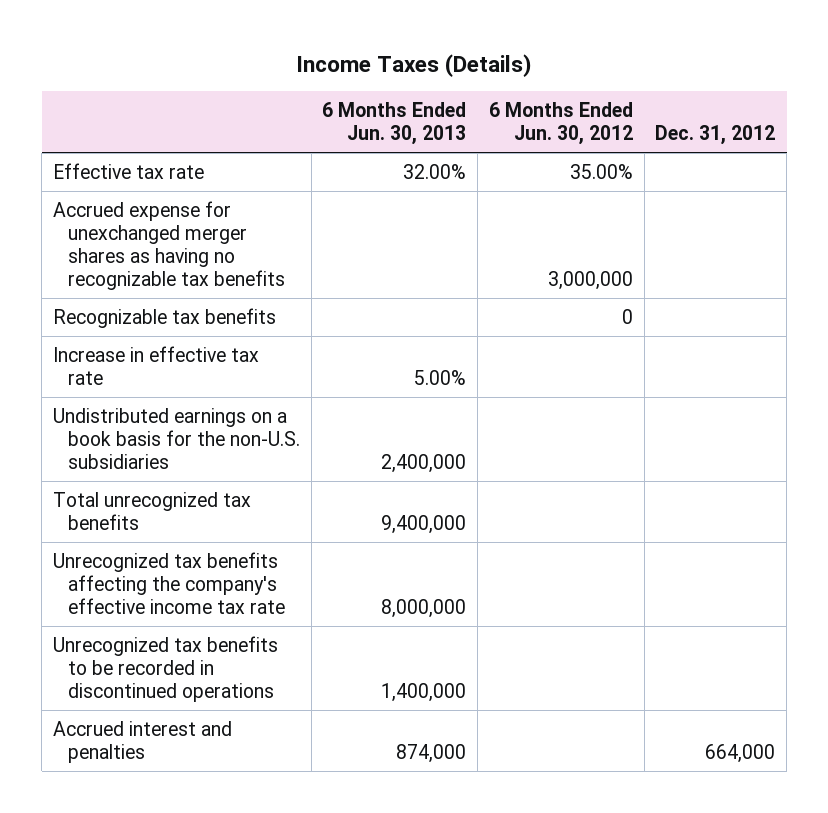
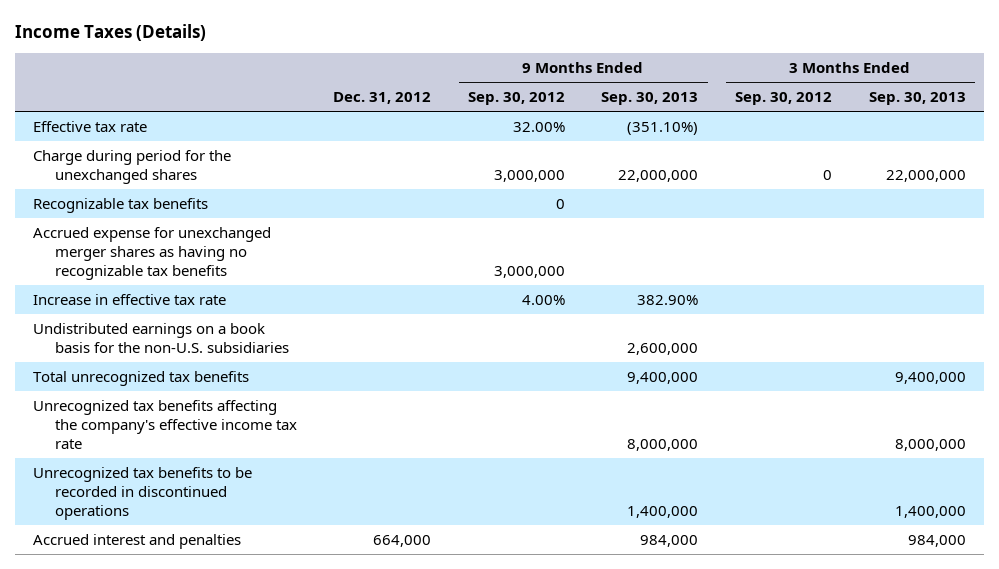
- | 6 Months Ended Jun. 30, 2013 | 6 Months Ended Jun. 30, 2012 | Dec. 31, 2012
+ | Dec. 31, 2012 | 9 Months Ended Sep. 30, 2012 | 9 Months Ended Sep. 30, 2013 | 3 Months Ended Sep. 30, 2012 | 3 Months Ended Sep. 30, 2013
+ Charge during period for the unexchanged shares | | 3,000,000 | 22,000,000 | 0 | 22,000,000
moved down: Accrued expense for unexchanged merger shares as having no recognizable tax benefits | | 3,000,000 | | |

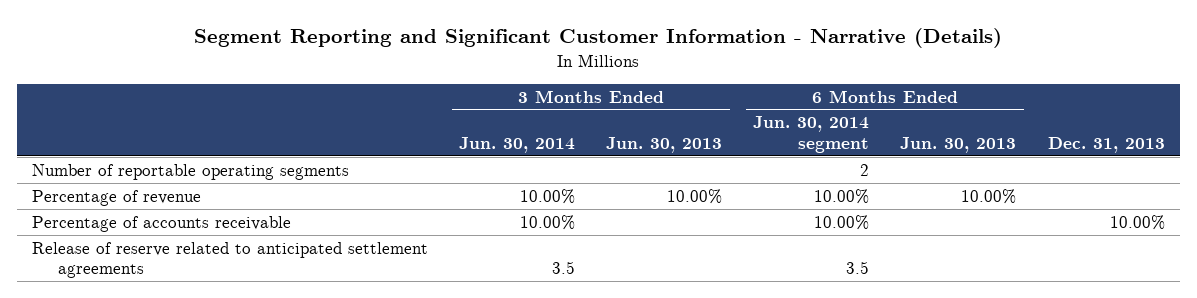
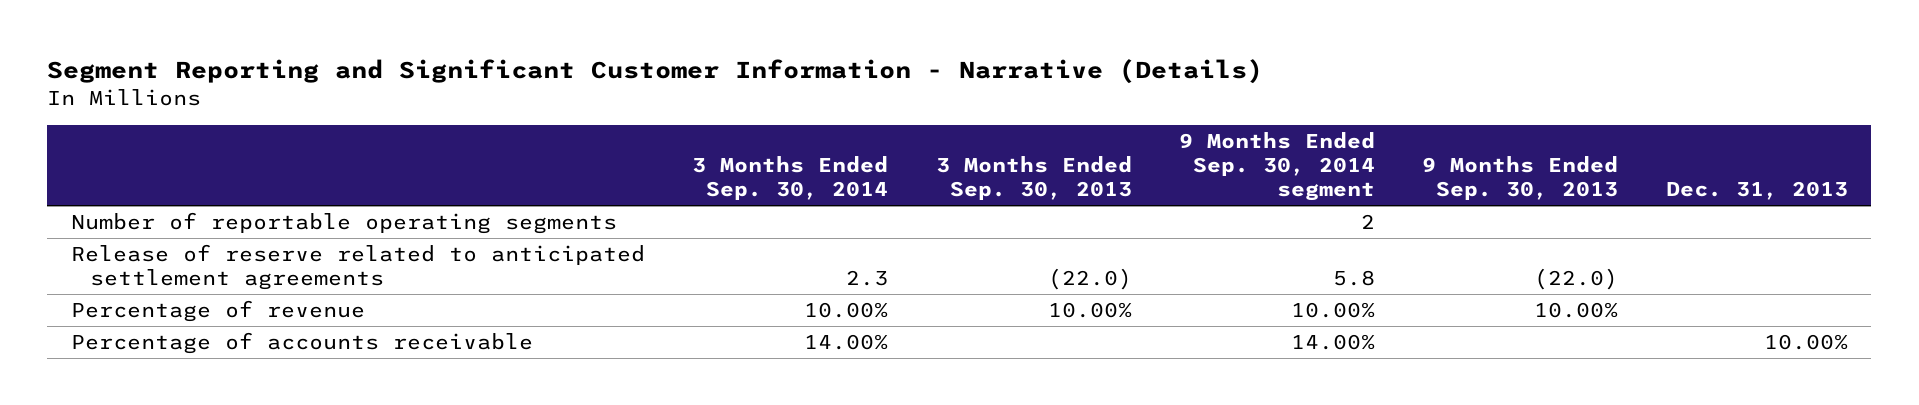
- | 3 Months Ended Jun. 30, 2014 | 3 Months Ended Jun. 30, 2013 | 6 Months Ended Jun. 30, 2014 segment | 6 Months Ended Jun. 30, 2013 | Dec. 31, 2013
+ | 3 Months Ended Sep. 30, 2014 | 3 Months Ended Sep. 30, 2013 | 9 Months Ended Sep. 30, 2014 segment | 9 Months Ended Sep. 30, 2013 | Dec. 31, 2013
moved up: Release of reserve related to anticipated settlement agreements | 2.3 | (22.0) | 5.8 | (22.0) |

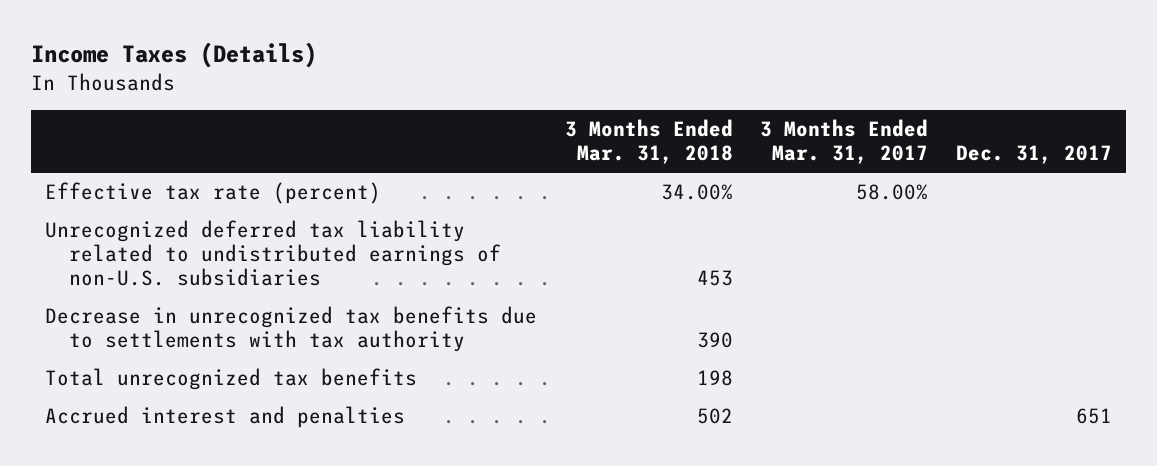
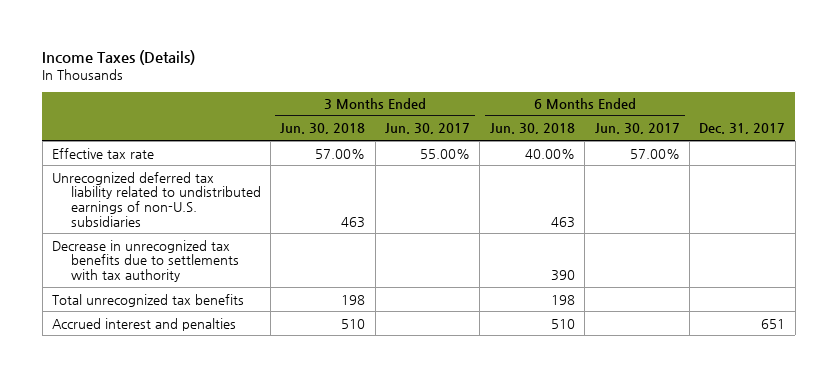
- | 3 Months Ended Mar. 31, 2018 | 3 Months Ended Mar. 31, 2017 | Dec. 31, 2017
+ | 3 Months Ended Jun. 30, 2018 | 3 Months Ended Jun. 30, 2017 | 6 Months Ended Jun. 30, 2018 | 6 Months Ended Jun. 30, 2017 | Dec. 31, 2017
- Effective tax rate (percent) | 34.00% | 58.00% |
+ Effective tax rate | 57.00% | 55.00% | 40.00% | 57.00% |

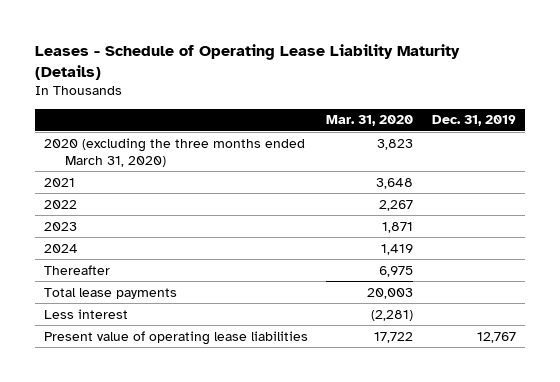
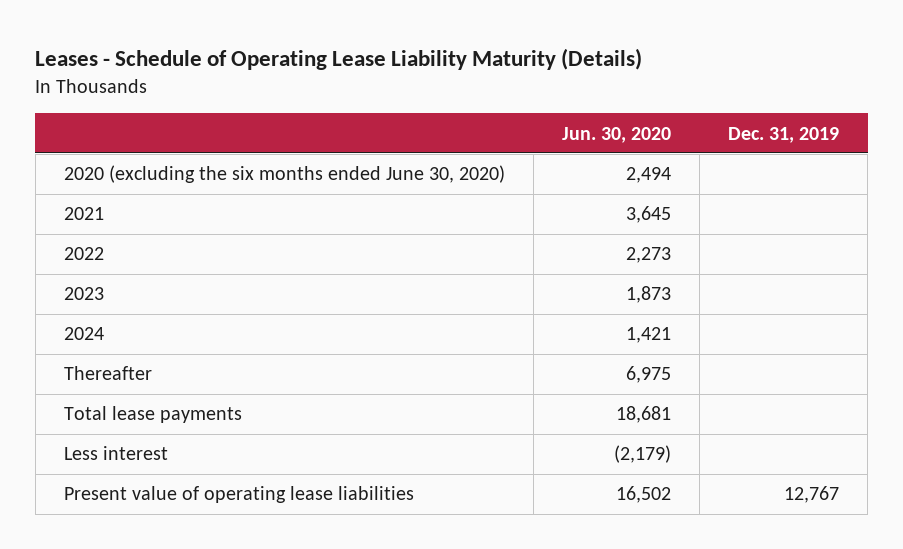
- | Mar. 31, 2020 | Dec. 31, 2019
+ | Jun. 30, 2020 | Dec. 31, 2019
- 2020 (excluding the three months ended March 31, 2020) | 3,823 |
+ 2020 (excluding the six months ended June 30, 2020) | 2,494 |

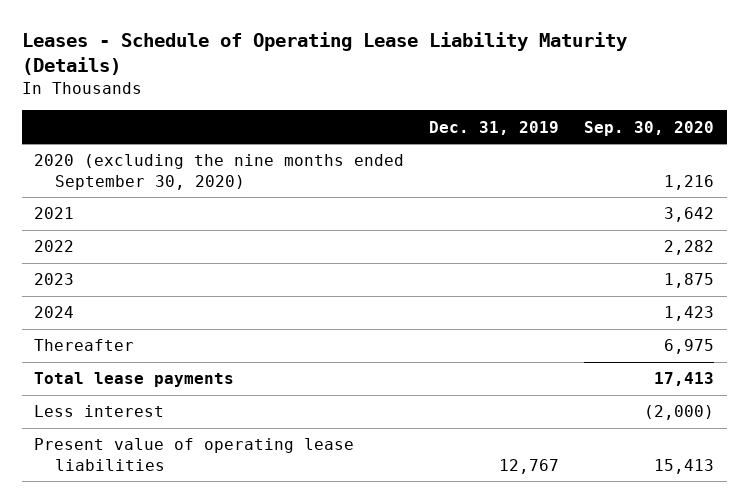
- | Jun. 30, 2020 | Dec. 31, 2019
+ | Dec. 31, 2019 | Sep. 30, 2020
- 2020 (excluding the six months ended June 30, 2020) | 2,494 |
+ 2020 (excluding the nine months ended September 30, 2020) | | 1,216

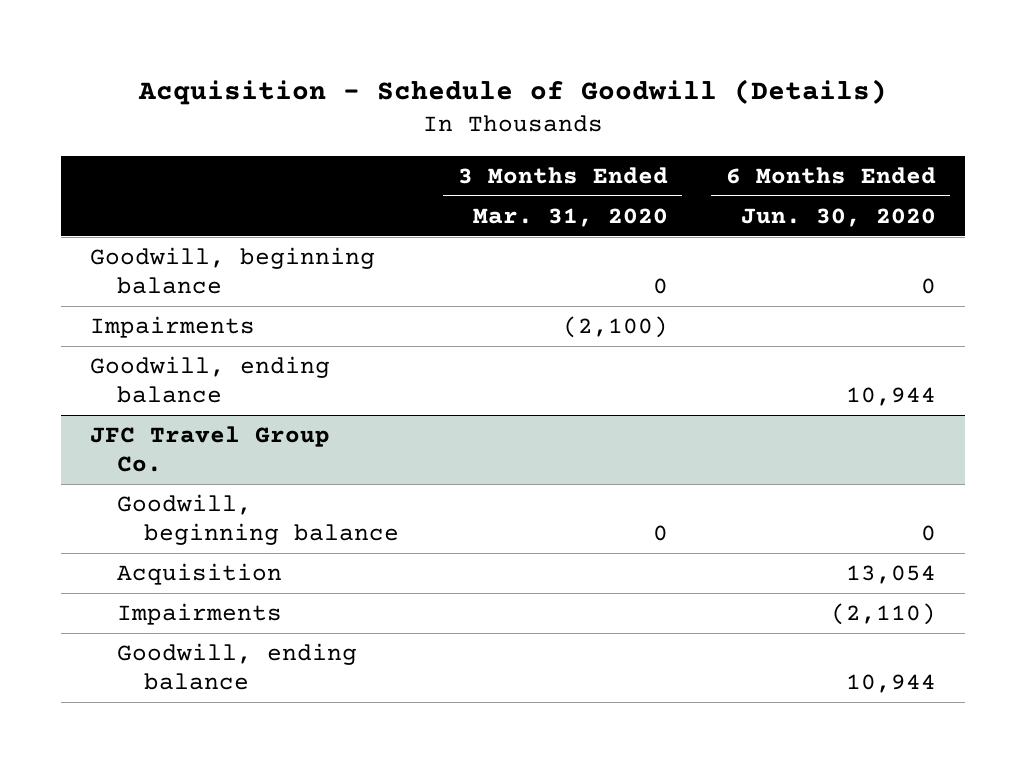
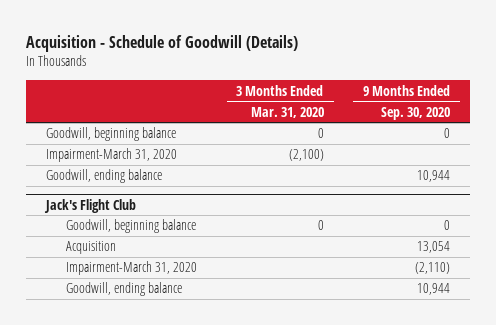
- | 3 Months Ended Mar. 31, 2020 | 6 Months Ended Jun. 30, 2020
+ | 3 Months Ended Mar. 31, 2020 | 9 Months Ended Sep. 30, 2020
- Impairments | (2,100) |
+ Impairment-March 31, 2020 | (2,100) |
- JFC Travel Group Co.
+ Jack's Flight Club
- Impairments | | (2,110)
+ Impairment-March 31, 2020 | | (2,110)

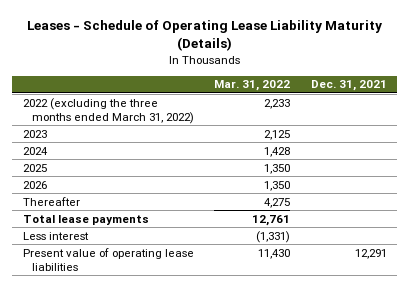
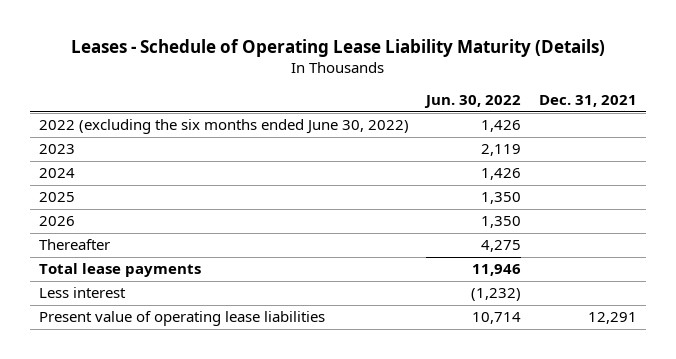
- | Mar. 31, 2022 | Dec. 31, 2021
+ | Jun. 30, 2022 | Dec. 31, 2021
- 2022 (excluding the three months ended March 31, 2022) | 2,233 |
+ 2022 (excluding the six months ended June 30, 2022) | 1,426 |

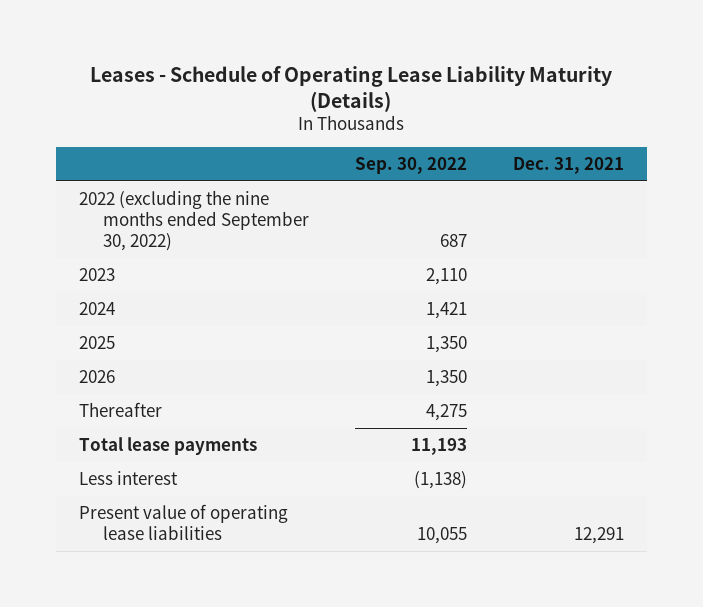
- | Jun. 30, 2022 | Dec. 31, 2021
+ | Sep. 30, 2022 | Dec. 31, 2021
- 2022 (excluding the six months ended June 30, 2022) | 1,426 |
+ 2022 (excluding the nine months ended September 30, 2022) | 687 |

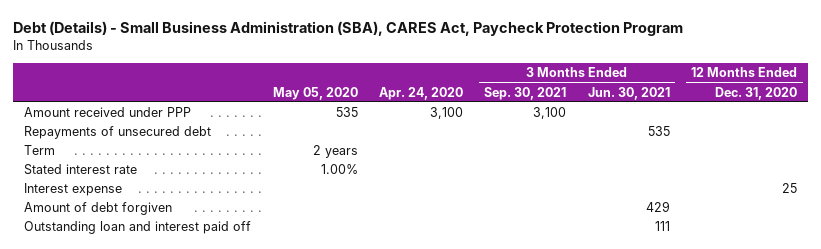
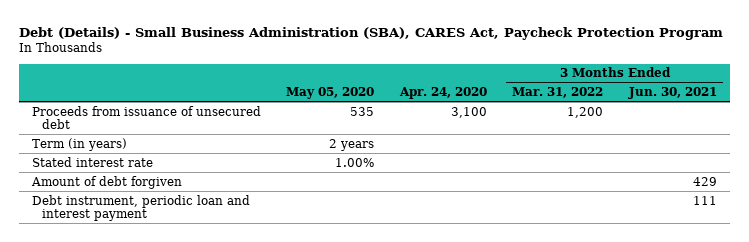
- | May 05, 2020 | Apr. 24, 2020 | 3 Months Ended Sep. 30, 2021 | 3 Months Ended Jun. 30, 2021 | 12 Months Ended Dec. 31, 2020
+ | May 05, 2020 | Apr. 24, 2020 | 3 Months Ended Mar. 31, 2022 | 3 Months Ended Jun. 30, 2021
- Amount received under PPP | 535 | 3,100 | 3,100 | |
- Repayments of unsecured debt | | | | 535 |
- Term | 2 years | | | |
+ Proceeds from issuance of unsecured debt | 535 | 3,100 | 1,200 |
+ Term (in years) | 2 years | | |
- Interest expense | | | | | 25
- Outstanding loan and interest paid off | | | | 111 |
+ Debt instrument, periodic loan and interest payment | | | | 111

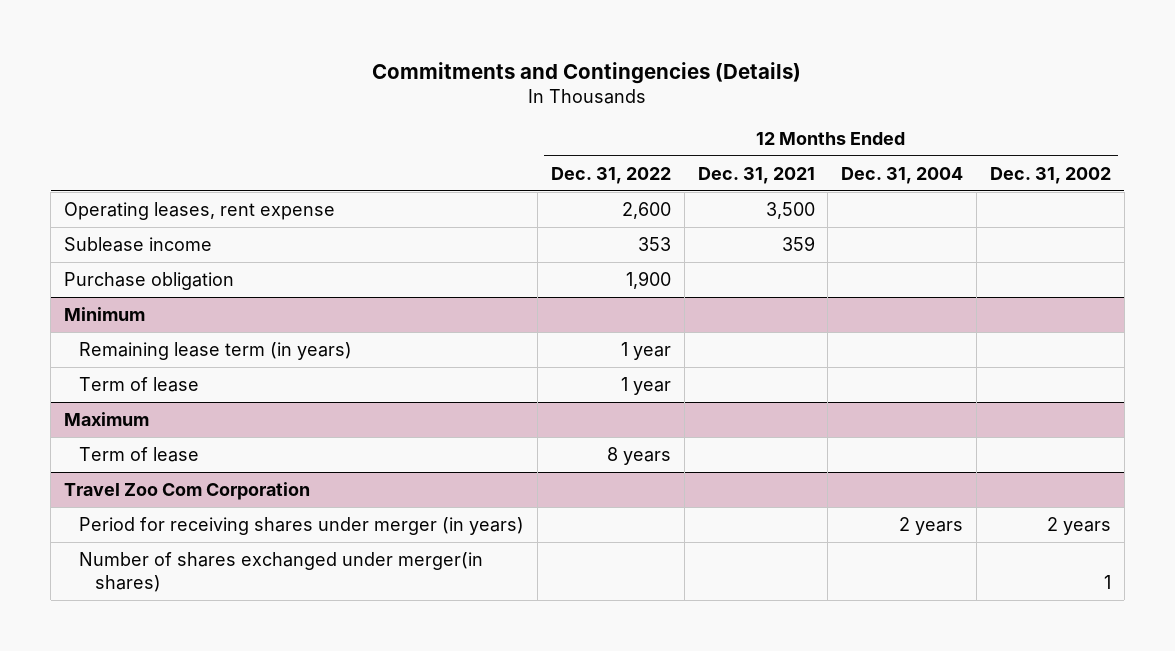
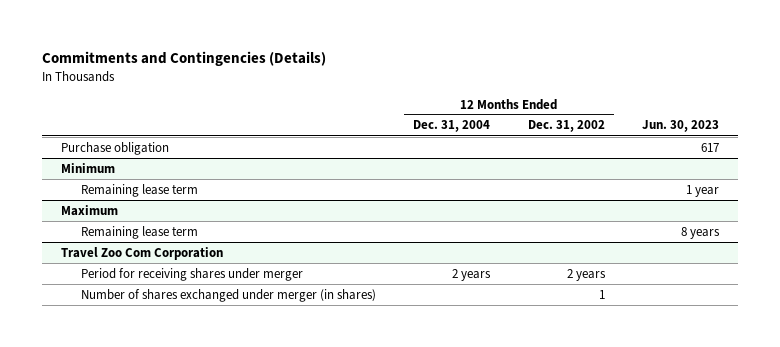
- | 12 Months Ended Dec. 31, 2022 | 12 Months Ended Dec. 31, 2021 | 12 Months Ended Dec. 31, 2004 | 12 Months Ended Dec. 31, 2002
+ | 12 Months Ended Dec. 31, 2004 | 12 Months Ended Dec. 31, 2002 | Jun. 30, 2023
- Operating leases, rent expense | 2,600 | 3,500 | |
- Sublease income | 353 | 359 | |
@ Minimum
- Remaining lease term (in years) | 1 year | | |
- Term of lease | 1 year | | |
+ Remaining lease term | | | 1 year
@ Maximum
- Term of lease | 8 years | | |
+ Remaining lease term | | | 8 years
@ Travel Zoo Com Corporation
- Period for receiving shares under merger (in years) | | | 2 years | 2 years
- Number of shares exchanged under merger(in shares) | | | | 1
+ Period for receiving shares under merger | 2 years | 2 years |
+ Number of shares exchanged under merger (in shares) | | 1 |

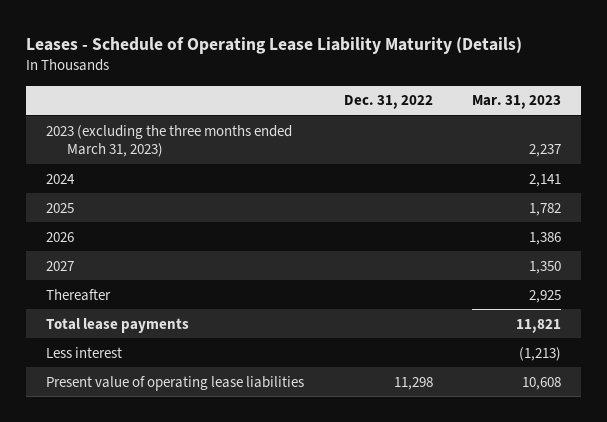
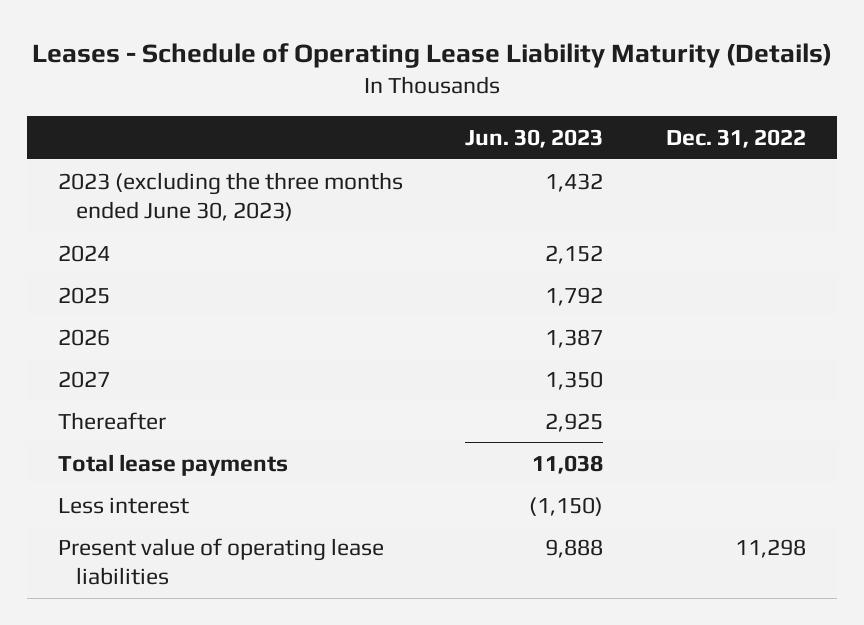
- | Dec. 31, 2022 | Mar. 31, 2023
+ | Jun. 30, 2023 | Dec. 31, 2022
- 2023 (excluding the three months ended March 31, 2023) | | 2,237
+ 2023 (excluding the three months ended June 30, 2023) | 1,432 |

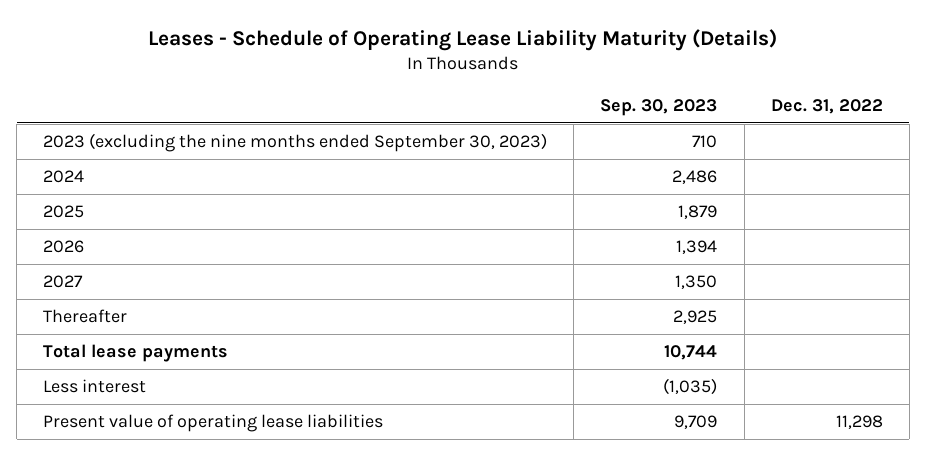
- | Jun. 30, 2023 | Dec. 31, 2022
+ | Sep. 30, 2023 | Dec. 31, 2022
- 2023 (excluding the three months ended June 30, 2023) | 1,432 |
+ 2023 (excluding the nine months ended September 30, 2023) | 710 |

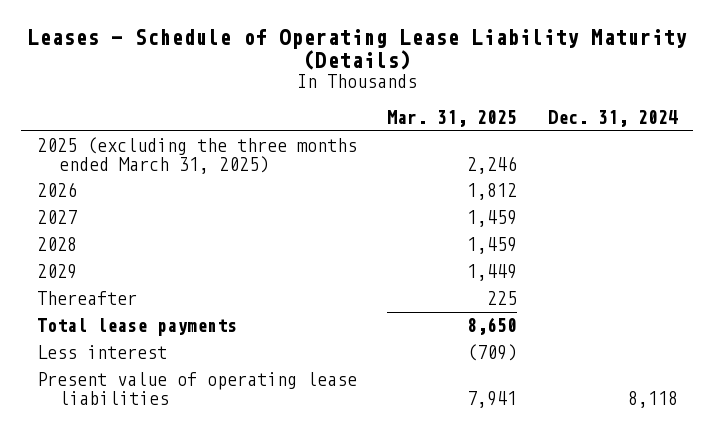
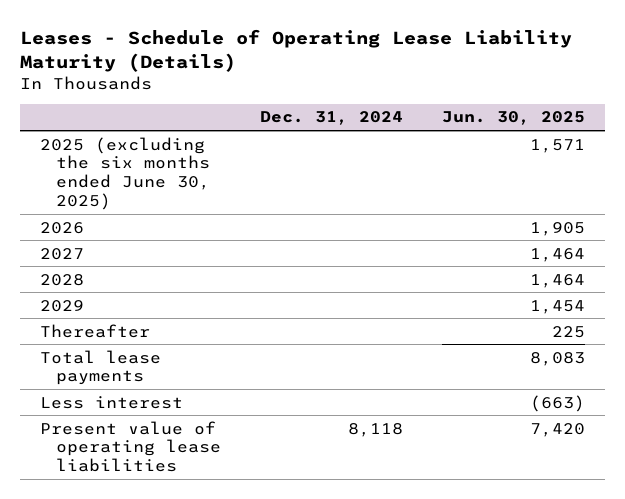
- | Mar. 31, 2025 | Dec. 31, 2024
+ | Dec. 31, 2024 | Jun. 30, 2025
- 2025 (excluding the three months ended March 31, 2025) | 2,246 |
+ 2025 (excluding the six months ended June 30, 2025) | | 1,571

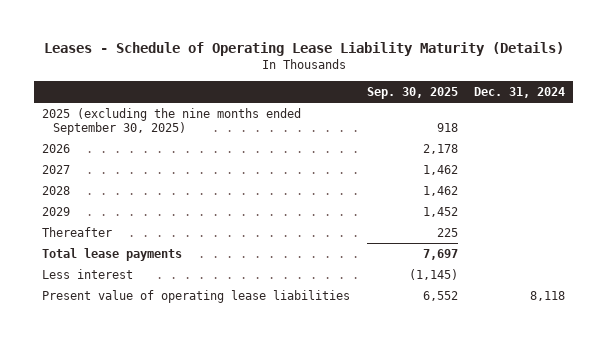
- | Dec. 31, 2024 | Jun. 30, 2025
+ | Sep. 30, 2025 | Dec. 31, 2024
- 2025 (excluding the six months ended June 30, 2025) | | 1,571
+ 2025 (excluding the nine months ended September 30, 2025) | 918 |

